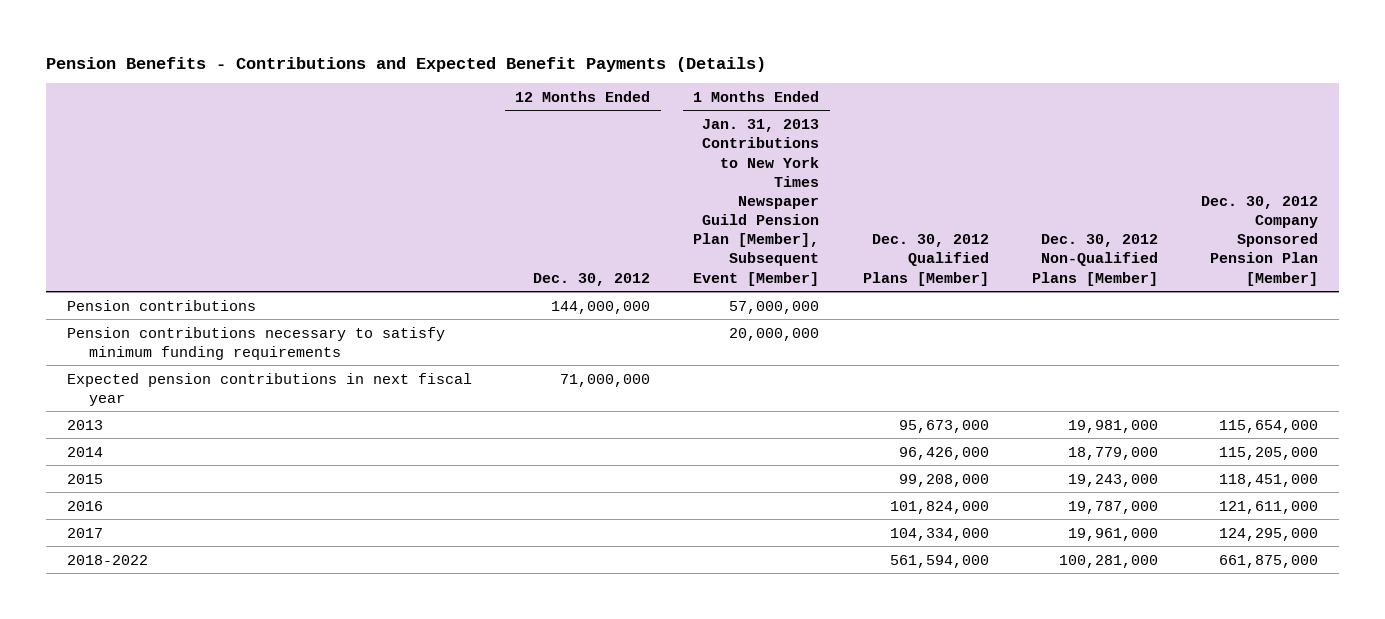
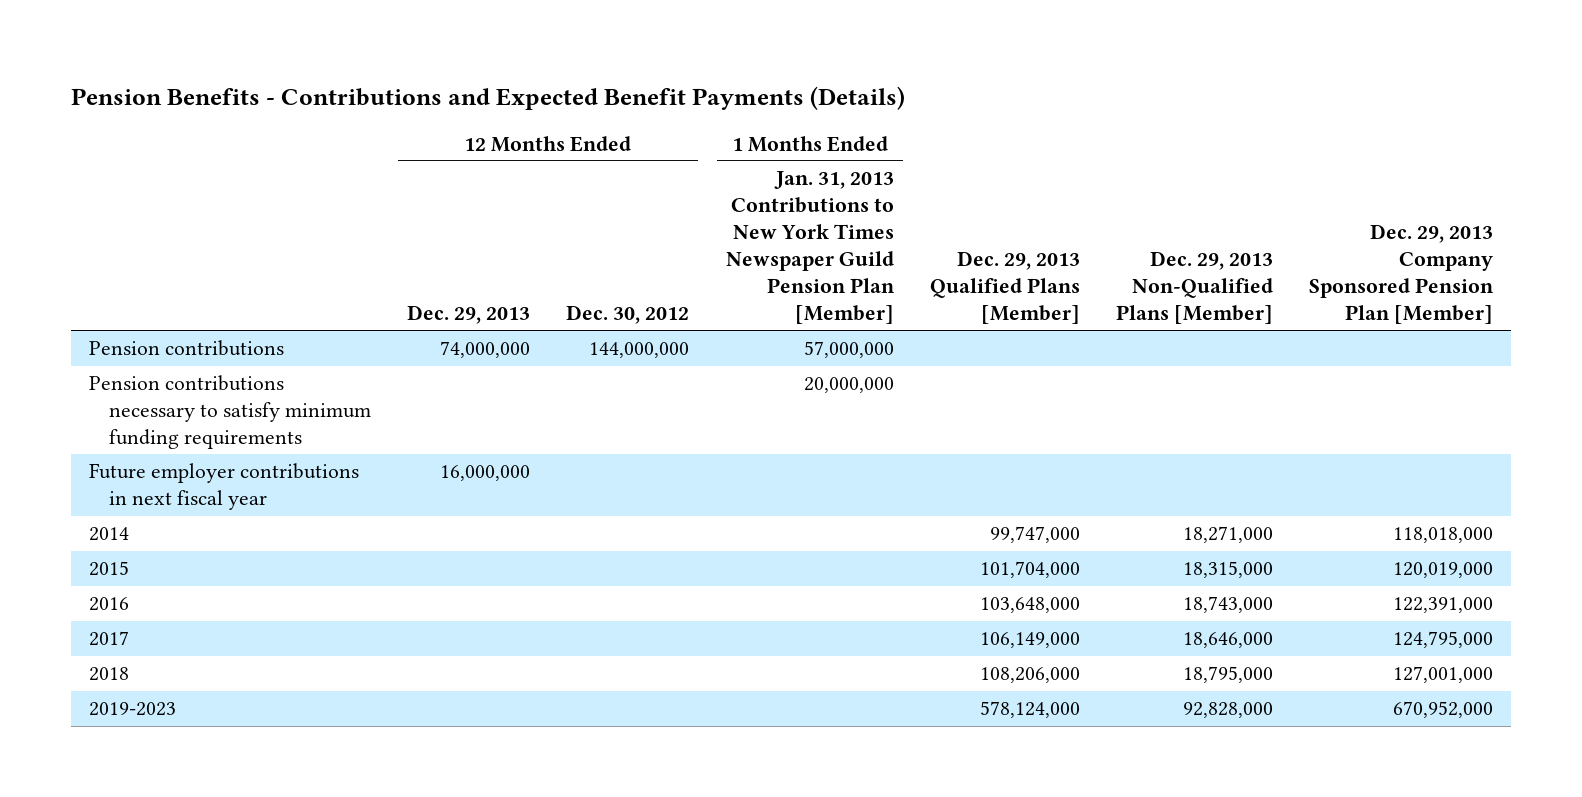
- | 12 Months Ended Dec. 30, 2012 | 1 Months Ended Jan. 31, 2013 Contributions to New York Times Newspaper Guild Pension Plan [Member], Subsequent Event [Member] | Dec. 30, 2012 Qualified Plans [Member] | Dec. 30, 2012 Non-Qualified Plans [Member] | Dec. 30, 2012 Company Sponsored Pension Plan [Member]
+ | 12 Months Ended Dec. 29, 2013 | 12 Months Ended Dec. 30, 2012 | 1 Months Ended Jan. 31, 2013 Contributions to New York Times Newspaper Guild Pension Plan [Member] | Dec. 29, 2013 Qualified Plans [Member] | Dec. 29, 2013 Non-Qualified Plans [Member] | Dec. 29, 2013 Company Sponsored Pension Plan [Member]
- Expected pension contributions in next fiscal year | 71,000,000 | | | |
- 2013 | | | 95,673,000 | 19,981,000 | 115,654,000
+ Future employer contributions in next fiscal year | 16,000,000 | | | | |
- 2018-2022 | | | 561,594,000 | 100,281,000 | 661,875,000
+ 2018 | | | | 108,206,000 | 18,795,000 | 127,001,000
+ 2019-2023 | | | | 578,124,000 | 92,828,000 | 670,952,000

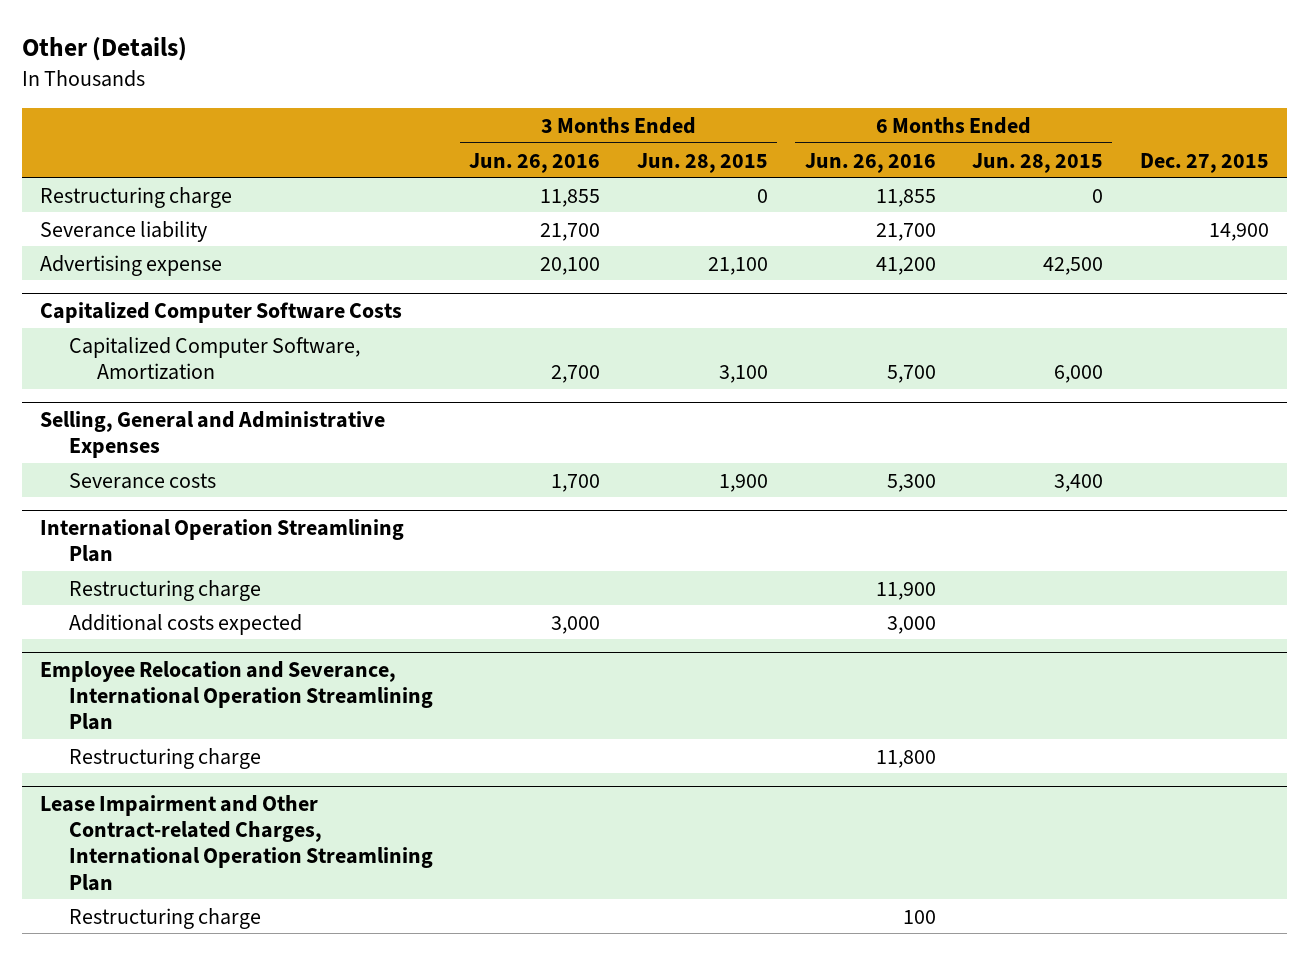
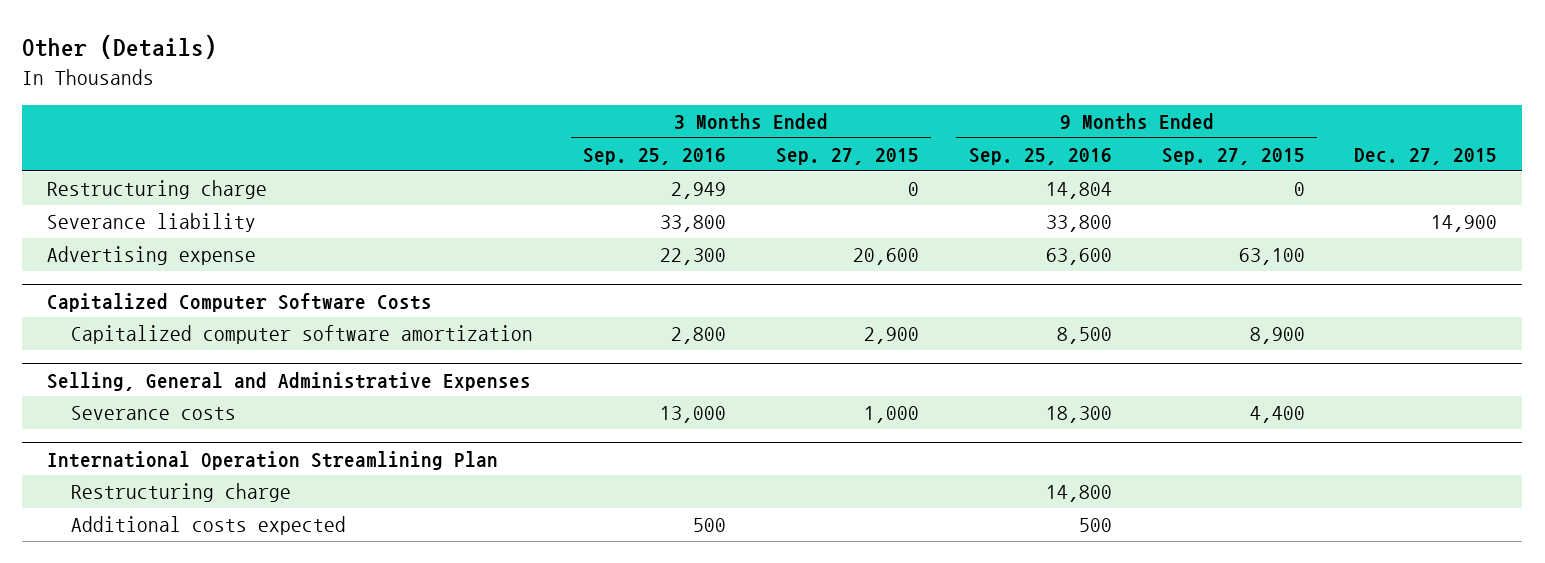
- | 3 Months Ended Jun. 26, 2016 | 3 Months Ended Jun. 28, 2015 | 6 Months Ended Jun. 26, 2016 | 6 Months Ended Jun. 28, 2015 | Dec. 27, 2015
+ | 3 Months Ended Sep. 25, 2016 | 3 Months Ended Sep. 27, 2015 | 9 Months Ended Sep. 25, 2016 | 9 Months Ended Sep. 27, 2015 | Dec. 27, 2015
@ Capitalized Computer Software Costs
- Capitalized Computer Software, Amortization | 2,700 | 3,100 | 5,700 | 6,000 |
+ Capitalized computer software amortization | 2,800 | 2,900 | 8,500 | 8,900 |
- Employee Relocation and Severance, International Operation Streamlining Plan
- Restructuring charge | | | 11,800 | |
- Lease Impairment and Other Contract-related Charges, International Operation Streamlining Plan
- Restructuring charge | | | 100 | |

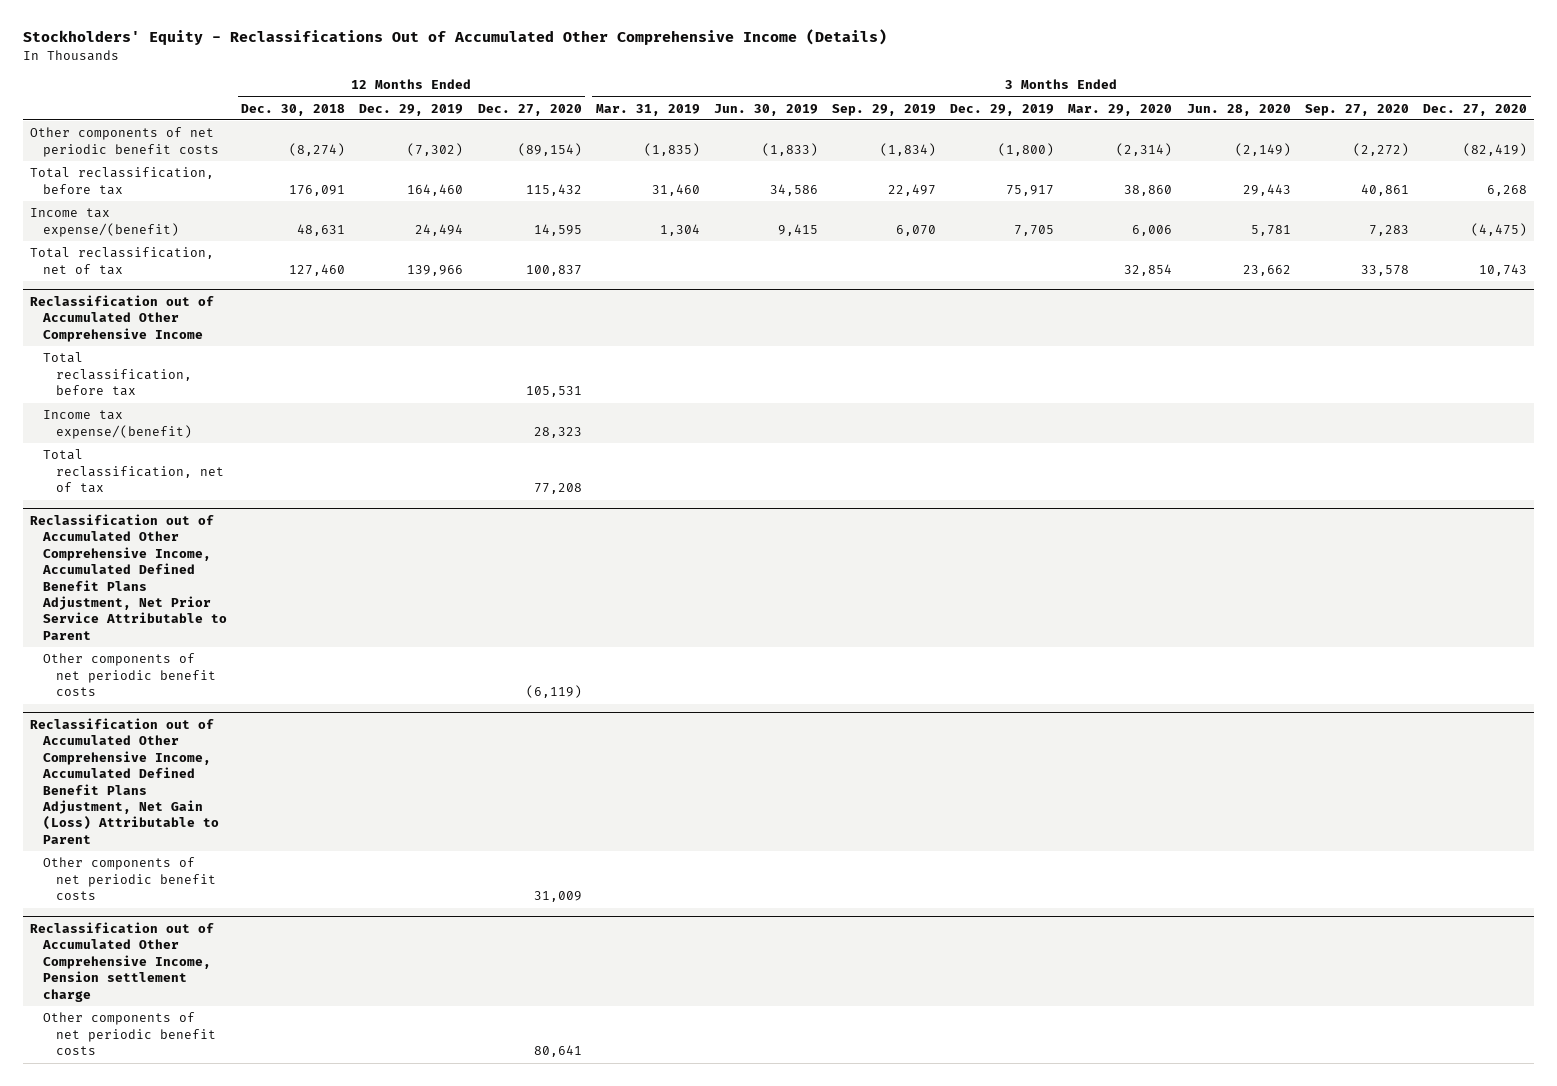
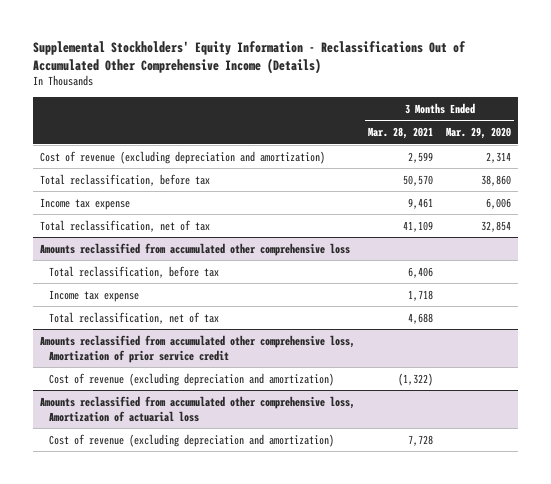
- Stockholders' Equity - Reclassifications Out of Accumulated Other Comprehensive Income (Details)
+ Supplemental Stockholders' Equity Information - Reclassifications Out of Accumulated Other Comprehensive Income (Details)
- | 12 Months Ended Dec. 30, 2018 | 12 Months Ended Dec. 29, 2019 | 12 Months Ended Dec. 27, 2020 | 3 Months Ended Mar. 31, 2019 | 3 Months Ended Jun. 30, 2019 | 3 Months Ended Sep. 29, 2019 | 3 Months Ended Dec. 29, 2019 | 3 Months Ended Mar. 29, 2020 | 3 Months Ended Jun. 28, 2020 | 3 Months Ended Sep. 27, 2020 | 3 Months Ended Dec. 27, 2020
+ | 3 Months Ended Mar. 28, 2021 | 3 Months Ended Mar. 29, 2020
- Other components of net periodic benefit costs | (8,274) | (7,302) | (89,154) | (1,835) | (1,833) | (1,834) | (1,800) | (2,314) | (2,149) | (2,272) | (82,419)
+ Cost of revenue (excluding depreciation and amortization) | 2,599 | 2,314
- Income tax expense/(benefit) | 48,631 | 24,494 | 14,595 | 1,304 | 9,415 | 6,070 | 7,705 | 6,006 | 5,781 | 7,283 | (4,475)
+ Income tax expense | 9,461 | 6,006
- Reclassification out of Accumulated Other Comprehensive Income
+ Amounts reclassified from accumulated other comprehensive loss
- Income tax expense/(benefit) | | | 28,323 | | | | | | | |
+ Income tax expense | 1,718 |
- Reclassification out of Accumulated Other Comprehensive Income, Accumulated Defined Benefit Plans Adjustment, Net Prior Service Attributable to Parent
- Other components of net periodic benefit costs | | | (6,119) | | | | | | | |
- Reclassification out of Accumulated Other Comprehensive Income, Accumulated Defined Benefit Plans Adjustment, Net Gain (Loss) Attributable to Parent
- Other components of net periodic benefit costs | | | 31,009 | | | | | | | |
- Reclassification out of Accumulated Other Comprehensive Income, Pension settlement charge
- Other components of net periodic benefit costs | | | 80,641 | | | | | | | |
+ Amounts reclassified from accumulated other comprehensive loss, Amortization of prior service credit
+ Cost of revenue (excluding depreciation and amortization) | (1,322) |
+ Amounts reclassified from accumulated other comprehensive loss, Amortization of actuarial loss
+ Cost of revenue (excluding depreciation and amortization) | 7,728 |

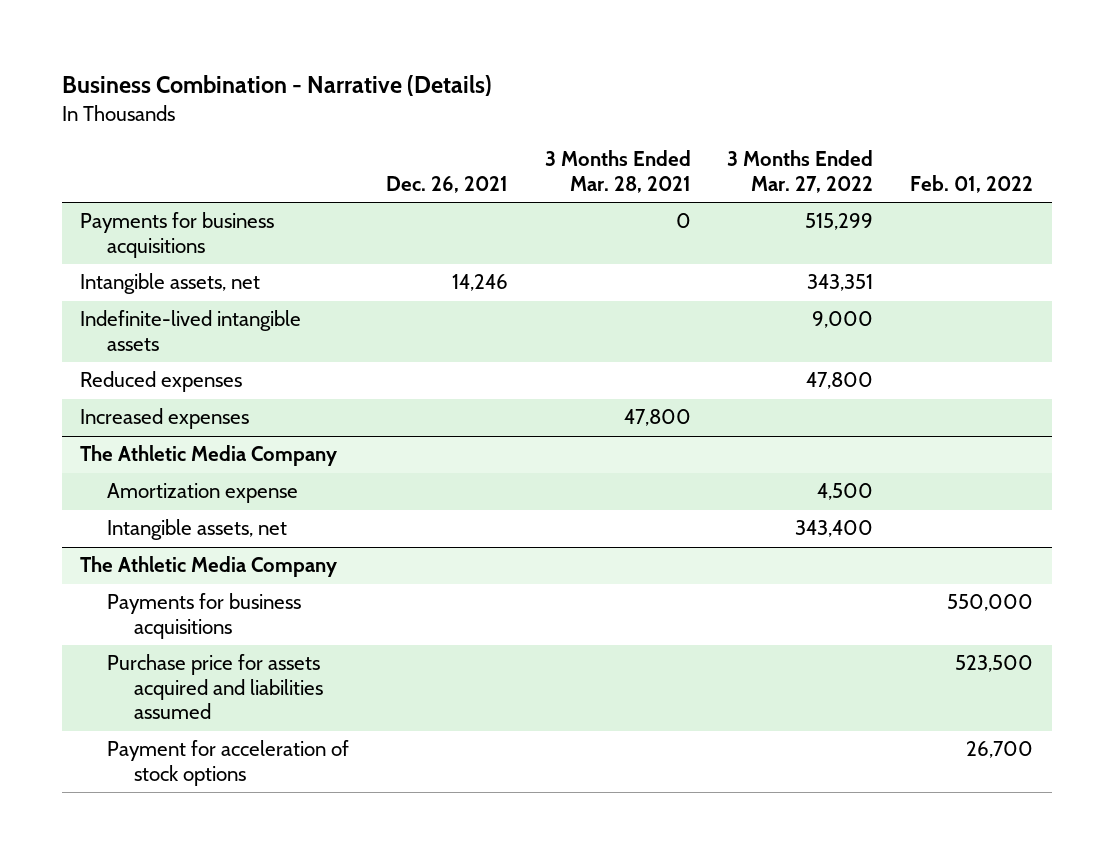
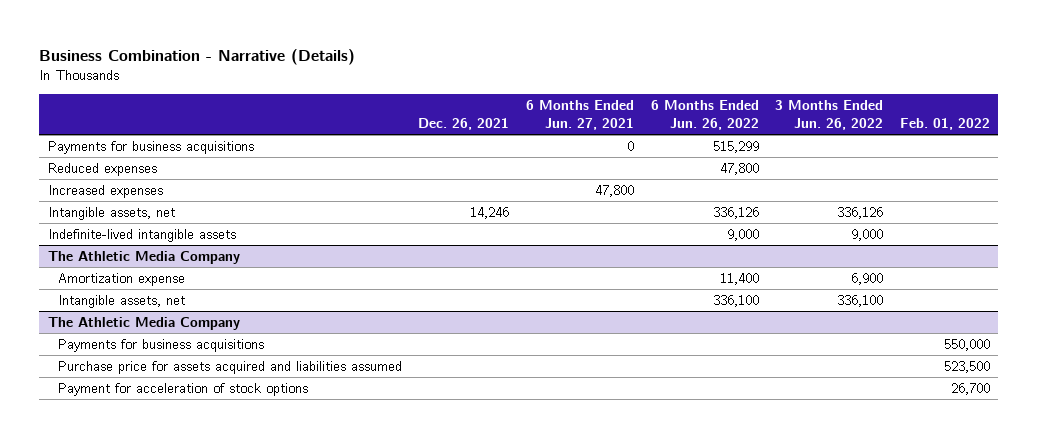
- | Dec. 26, 2021 | 3 Months Ended Mar. 28, 2021 | 3 Months Ended Mar. 27, 2022 | Feb. 01, 2022
+ | Dec. 26, 2021 | 6 Months Ended Jun. 27, 2021 | 6 Months Ended Jun. 26, 2022 | 3 Months Ended Jun. 26, 2022 | Feb. 01, 2022
moved down: Intangible assets, net | 14,246 | | 336,126 | 336,126 |
moved down: Indefinite-lived intangible assets | | | 9,000 | 9,000 |

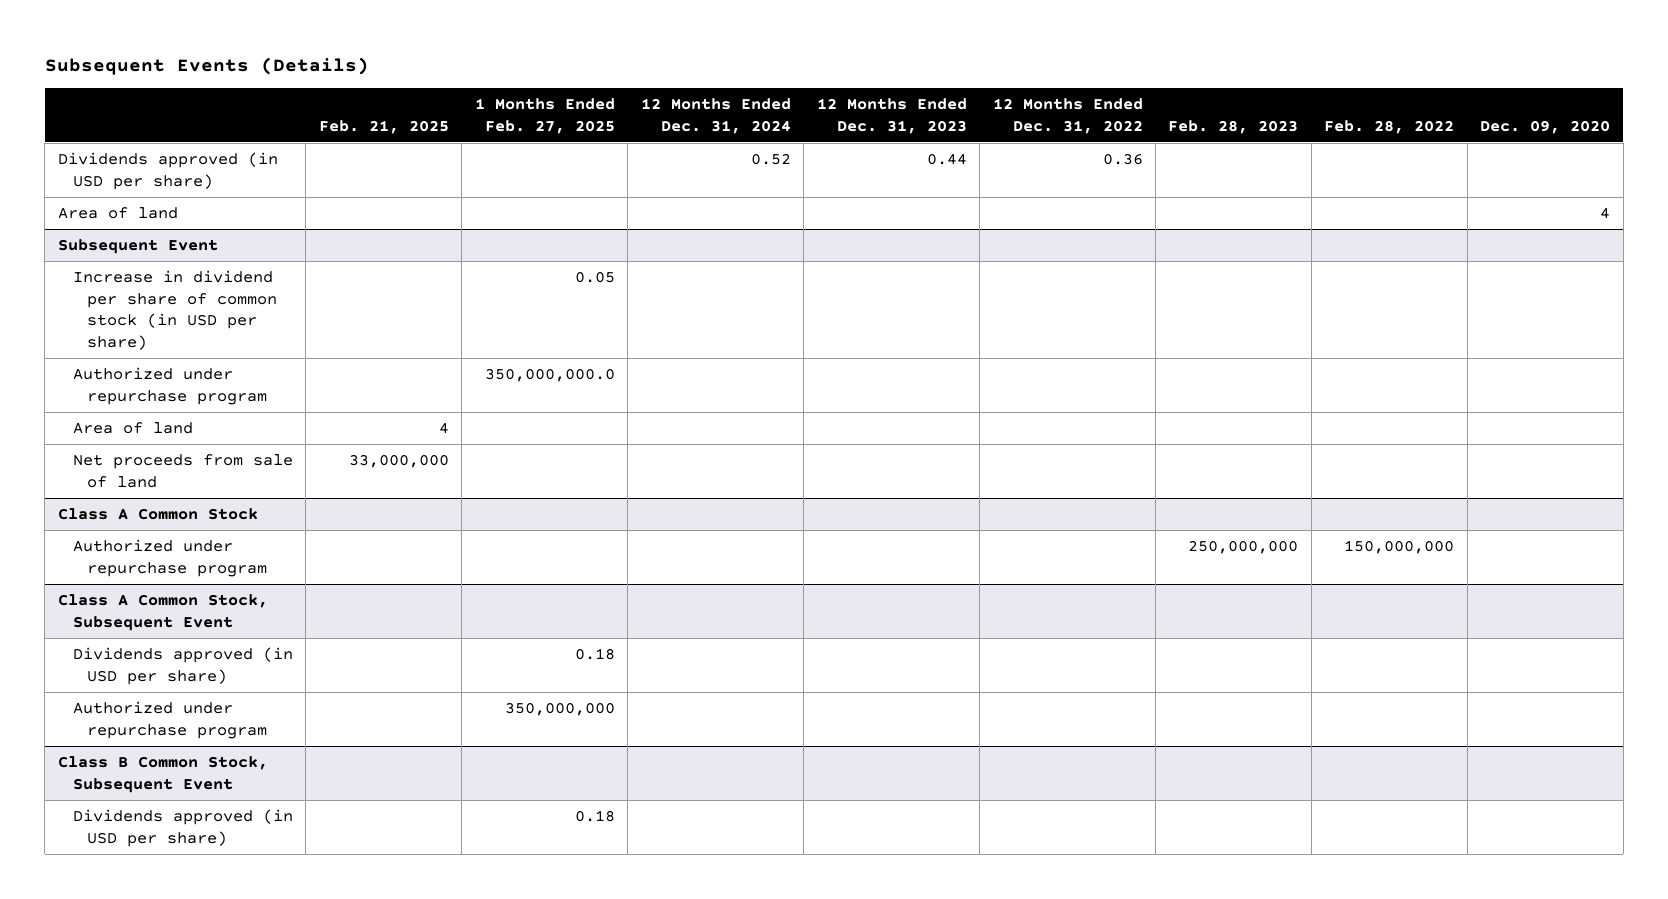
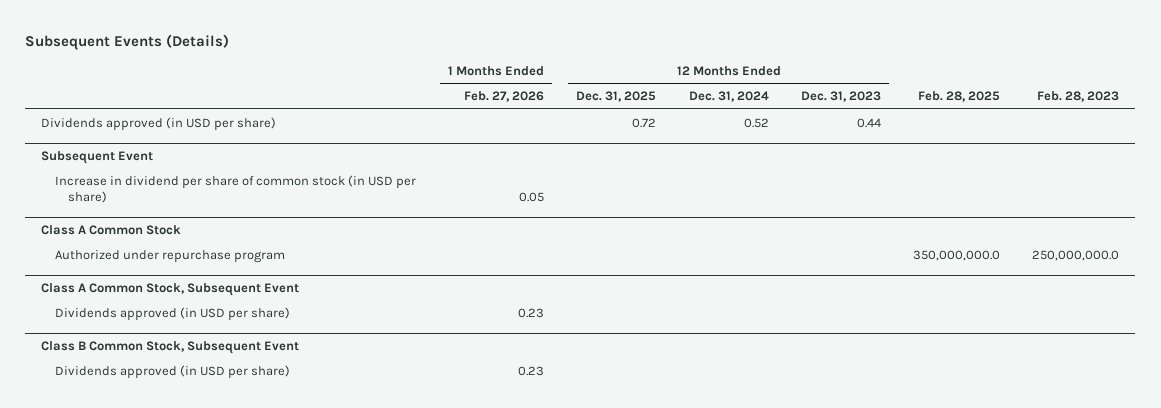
- | Feb. 21, 2025 | 1 Months Ended Feb. 27, 2025 | 12 Months Ended Dec. 31, 2024 | 12 Months Ended Dec. 31, 2023 | 12 Months Ended Dec. 31, 2022 | Feb. 28, 2023 | Feb. 28, 2022 | Dec. 09, 2020
+ | 1 Months Ended Feb. 27, 2026 | 12 Months Ended Dec. 31, 2025 | 12 Months Ended Dec. 31, 2024 | 12 Months Ended Dec. 31, 2023 | Feb. 28, 2025 | Feb. 28, 2023
- Area of land | | | | | | | | 4
@ Subsequent Event
- Authorized under repurchase program | | 350,000,000.0 | | | | | |
- Area of land | 4 | | | | | | |
- Net proceeds from sale of land | 33,000,000 | | | | | | |
@ Class A Common Stock
- Authorized under repurchase program | | | | | | 250,000,000 | 150,000,000 |
+ Authorized under repurchase program | | | | | 350,000,000.0 | 250,000,000.0
@ Class A Common Stock, Subsequent Event
- Authorized under repurchase program | | 350,000,000 | | | | | |

